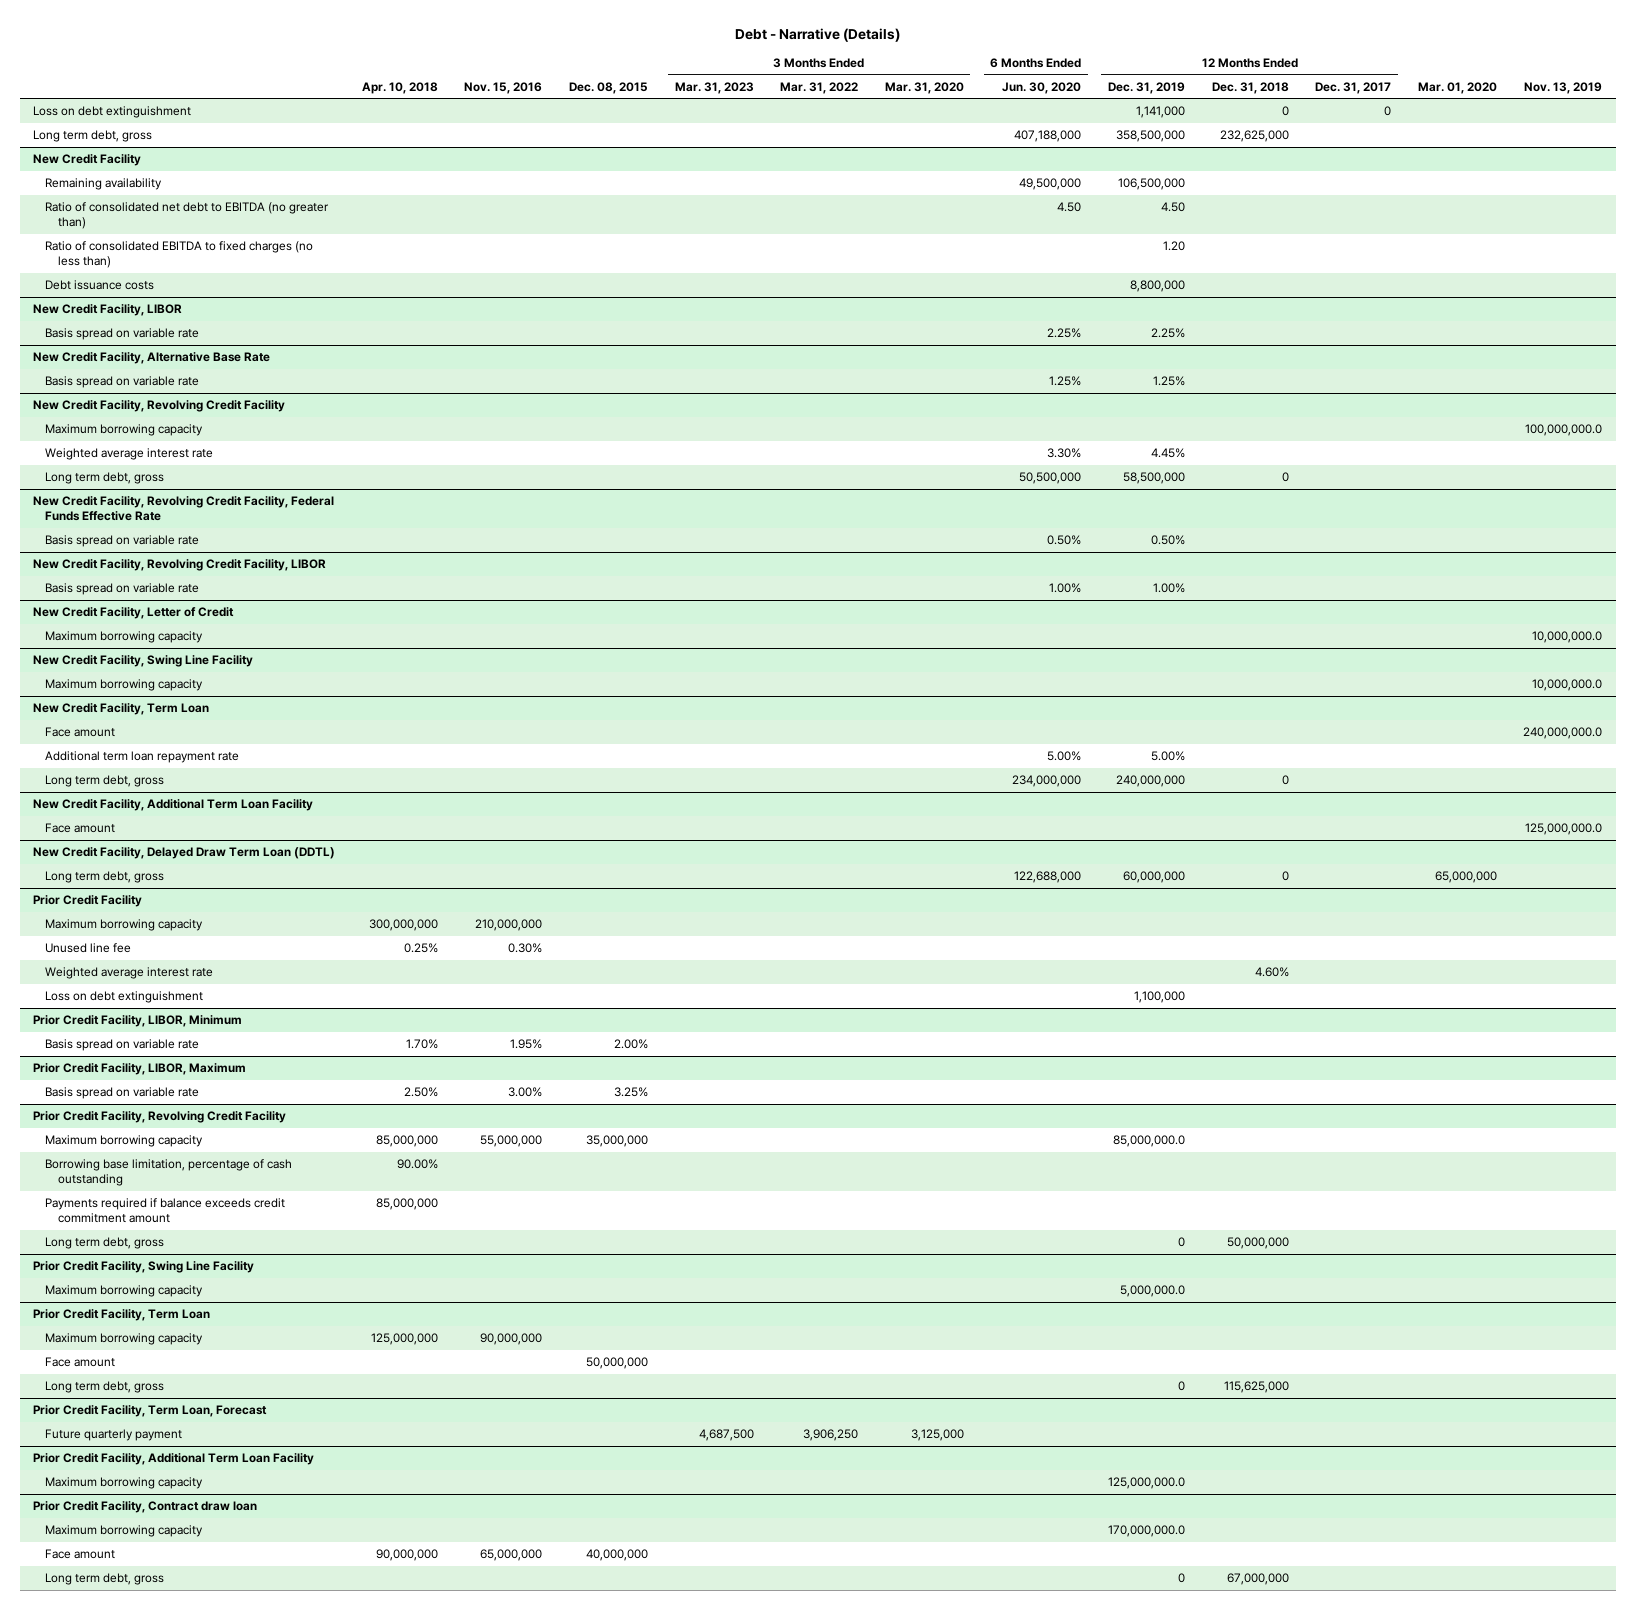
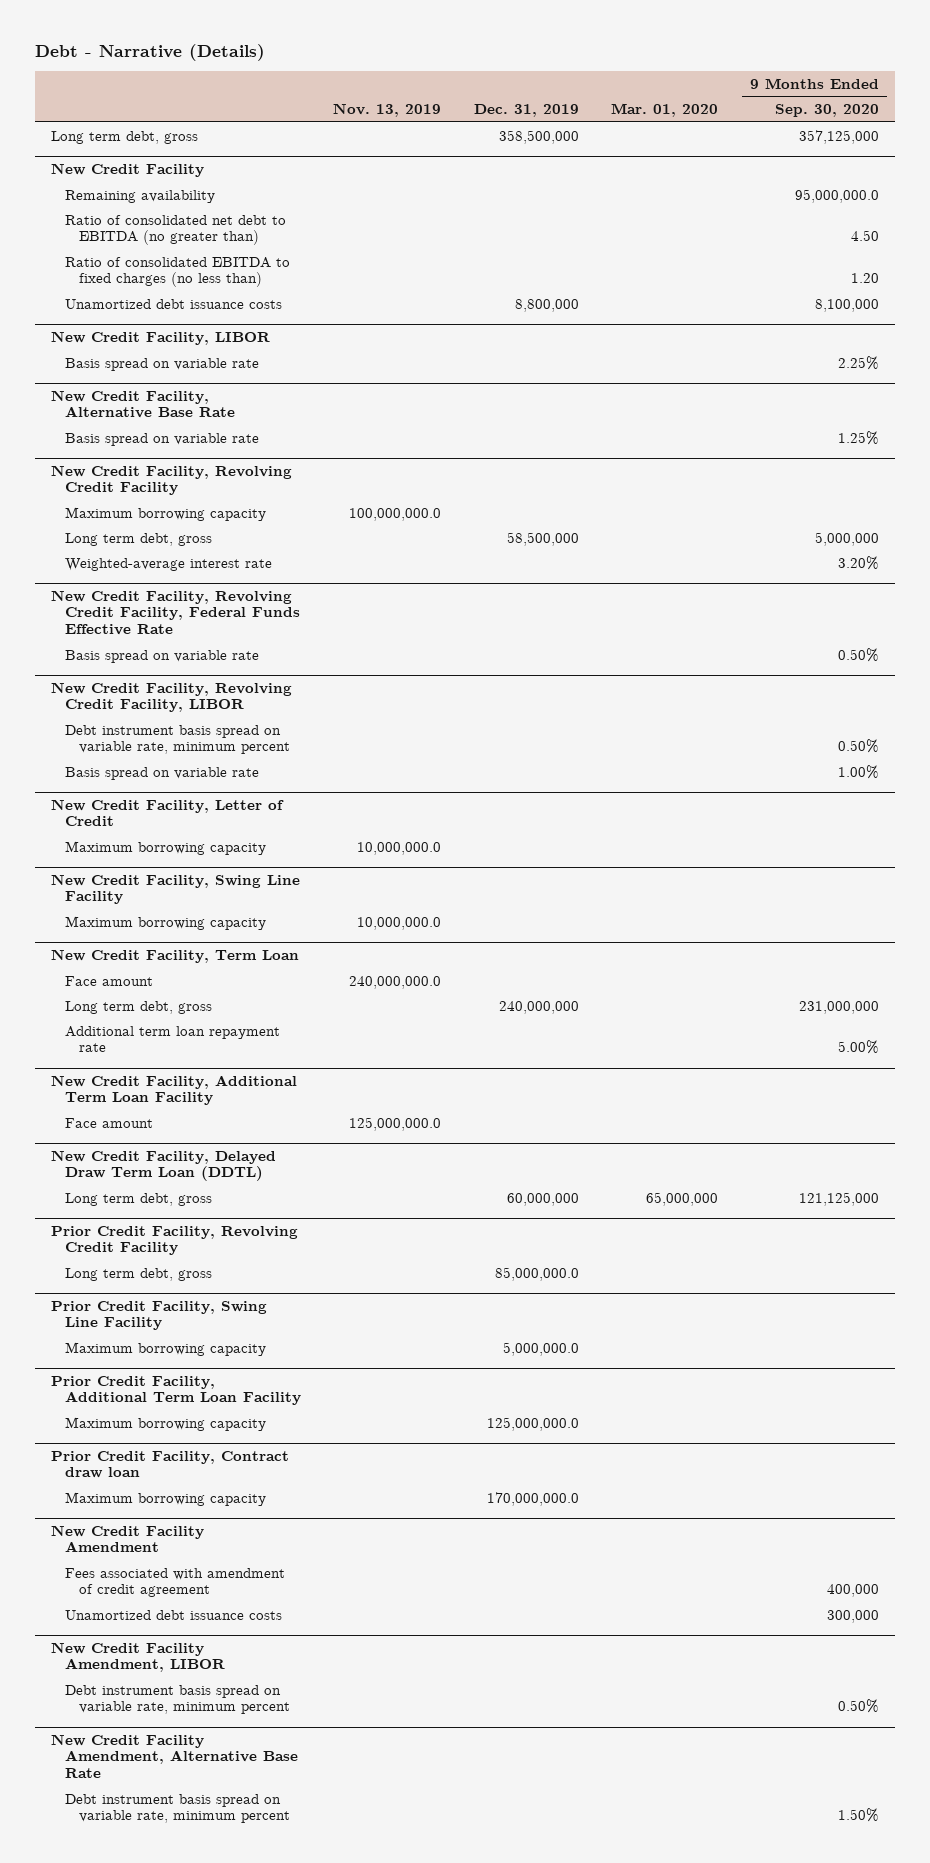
- | Apr. 10, 2018 | Nov. 15, 2016 | Dec. 08, 2015 | 3 Months Ended Mar. 31, 2023 | 3 Months Ended Mar. 31, 2022 | 3 Months Ended Mar. 31, 2020 | 6 Months Ended Jun. 30, 2020 | 12 Months Ended Dec. 31, 2019 | 12 Months Ended Dec. 31, 2018 | 12 Months Ended Dec. 31, 2017 | Mar. 01, 2020 | Nov. 13, 2019
+ | Nov. 13, 2019 | Dec. 31, 2019 | Mar. 01, 2020 | 9 Months Ended Sep. 30, 2020
- Loss on debt extinguishment | | | | | | | | 1,141,000 | 0 | 0 | |
@ New Credit Facility
- Debt issuance costs | | | | | | | | 8,800,000 | | | |
+ Unamortized debt issuance costs | | 8,800,000 | | 8,100,000
@ New Credit Facility, Revolving Credit Facility
- Weighted average interest rate | | | | | | | 3.30% | 4.45% | | | |
+ Weighted-average interest rate | | | | 3.20%
@ New Credit Facility, Revolving Credit Facility, LIBOR
+ Debt instrument basis spread on variable rate, minimum percent | | | | 0.50%
@ New Credit Facility, Term Loan
moved down: Additional term loan repayment rate | | | | 5.00%
- Prior Credit Facility
- Maximum borrowing capacity | 300,000,000 | 210,000,000 | | | | | | | | | |
- Unused line fee | 0.25% | 0.30% | | | | | | | | | |
- Weighted average interest rate | | | | | | | | | 4.60% | | |
- Loss on debt extinguishment | | | | | | | | 1,100,000 | | | |
- Prior Credit Facility, LIBOR, Minimum
- Basis spread on variable rate | 1.70% | 1.95% | 2.00% | | | | | | | | |
- Prior Credit Facility, LIBOR, Maximum
- Basis spread on variable rate | 2.50% | 3.00% | 3.25% | | | | | | | | |
@ Prior Credit Facility, Revolving Credit Facility
- Maximum borrowing capacity | 85,000,000 | 55,000,000 | 35,000,000 | | | | | 85,000,000.0 | | | |
- Borrowing base limitation, percentage of cash outstanding | 90.00% | | | | | | | | | | |
- Payments required if balance exceeds credit commitment amount | 85,000,000 | | | | | | | | | | |
- Prior Credit Facility, Term Loan
- Maximum borrowing capacity | 125,000,000 | 90,000,000 | | | | | | | | | |
- Face amount | | | 50,000,000 | | | | | | | | |
- Long term debt, gross | | | | | | | | 0 | 115,625,000 | | |
- Prior Credit Facility, Term Loan, Forecast
- Future quarterly payment | | | | 4,687,500 | 3,906,250 | 3,125,000 | | | | | |
@ Prior Credit Facility, Contract draw loan
- Face amount | 90,000,000 | 65,000,000 | 40,000,000 | | | | | | | | |
- Long term debt, gross | | | | | | | | 0 | 67,000,000 | | |
+ New Credit Facility Amendment
+ Fees associated with amendment of credit agreement | | | | 400,000
+ Unamortized debt issuance costs | | | | 300,000
+ New Credit Facility Amendment, LIBOR
+ Debt instrument basis spread on variable rate, minimum percent | | | | 0.50%
+ New Credit Facility Amendment, Alternative Base Rate
+ Debt instrument basis spread on variable rate, minimum percent | | | | 1.50%

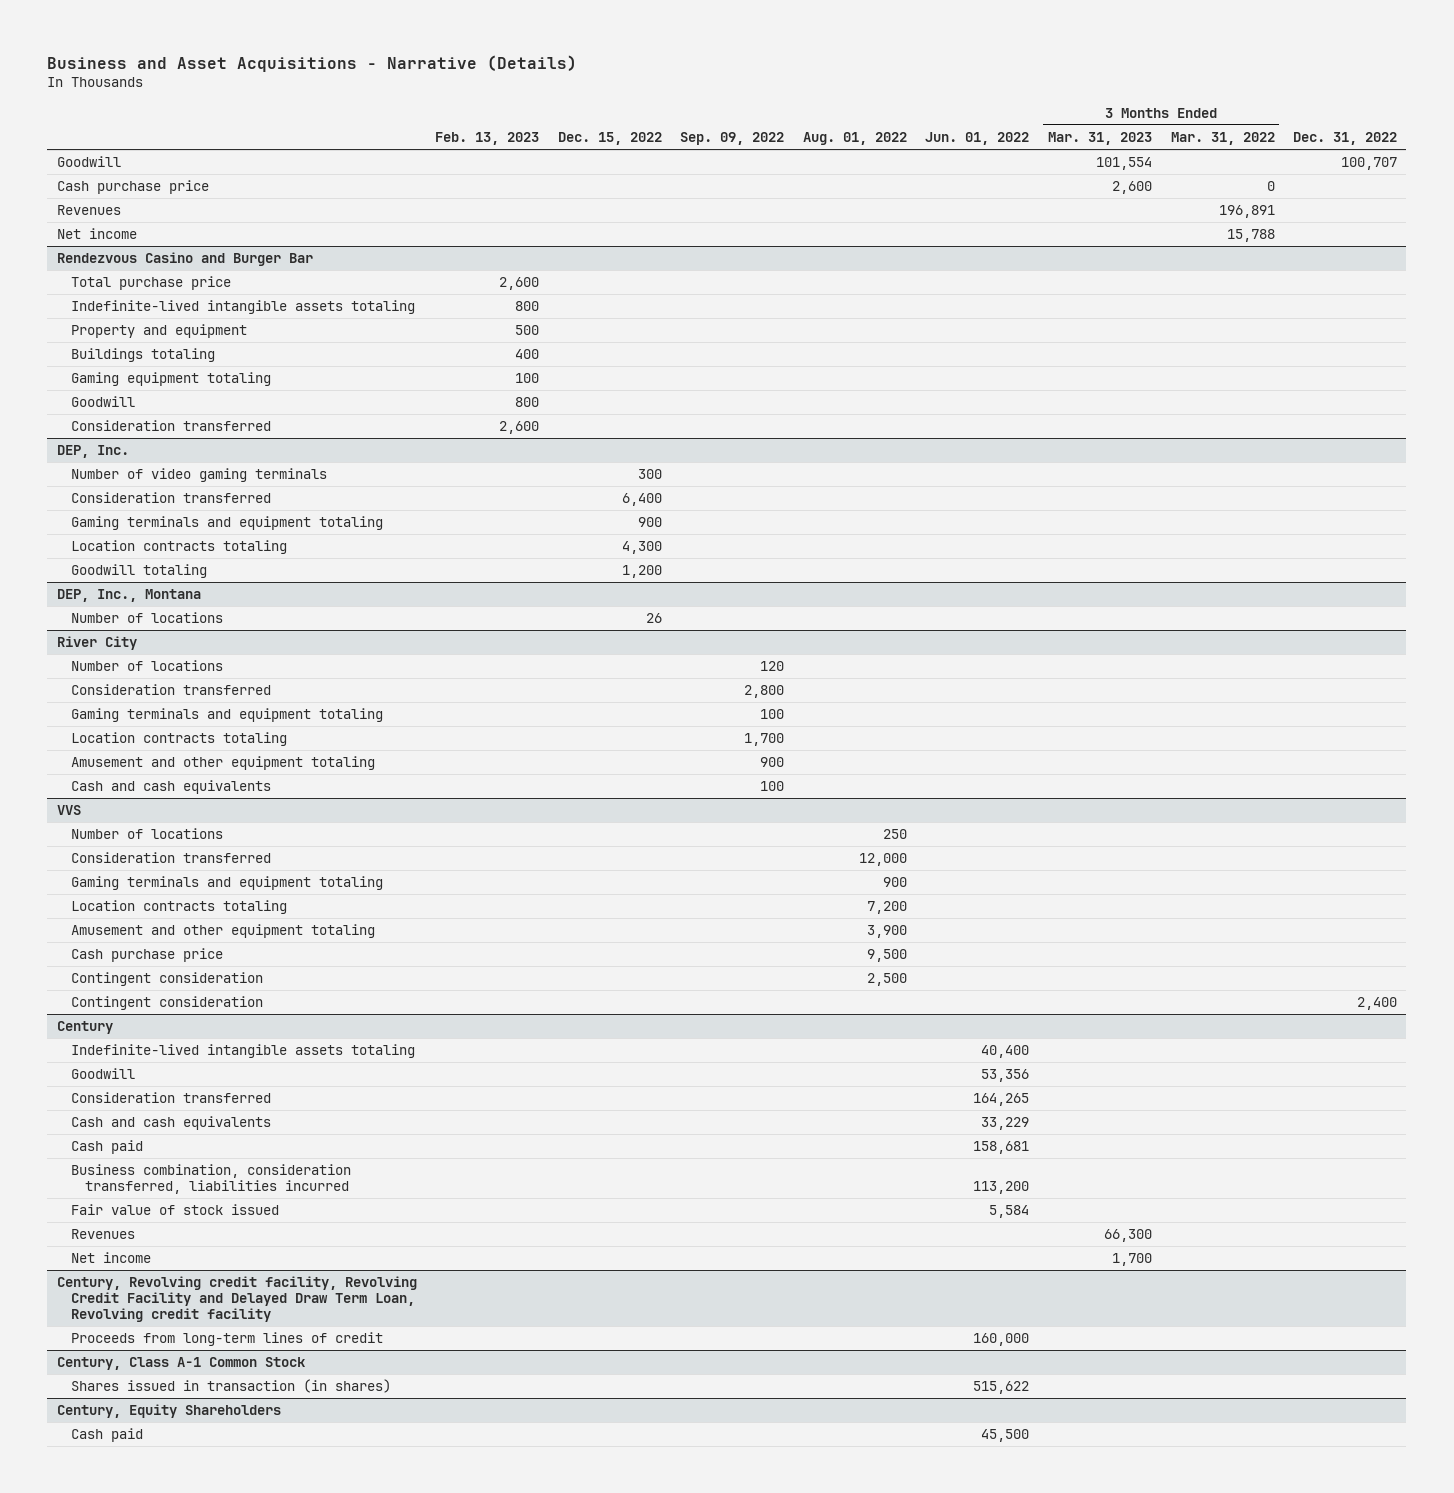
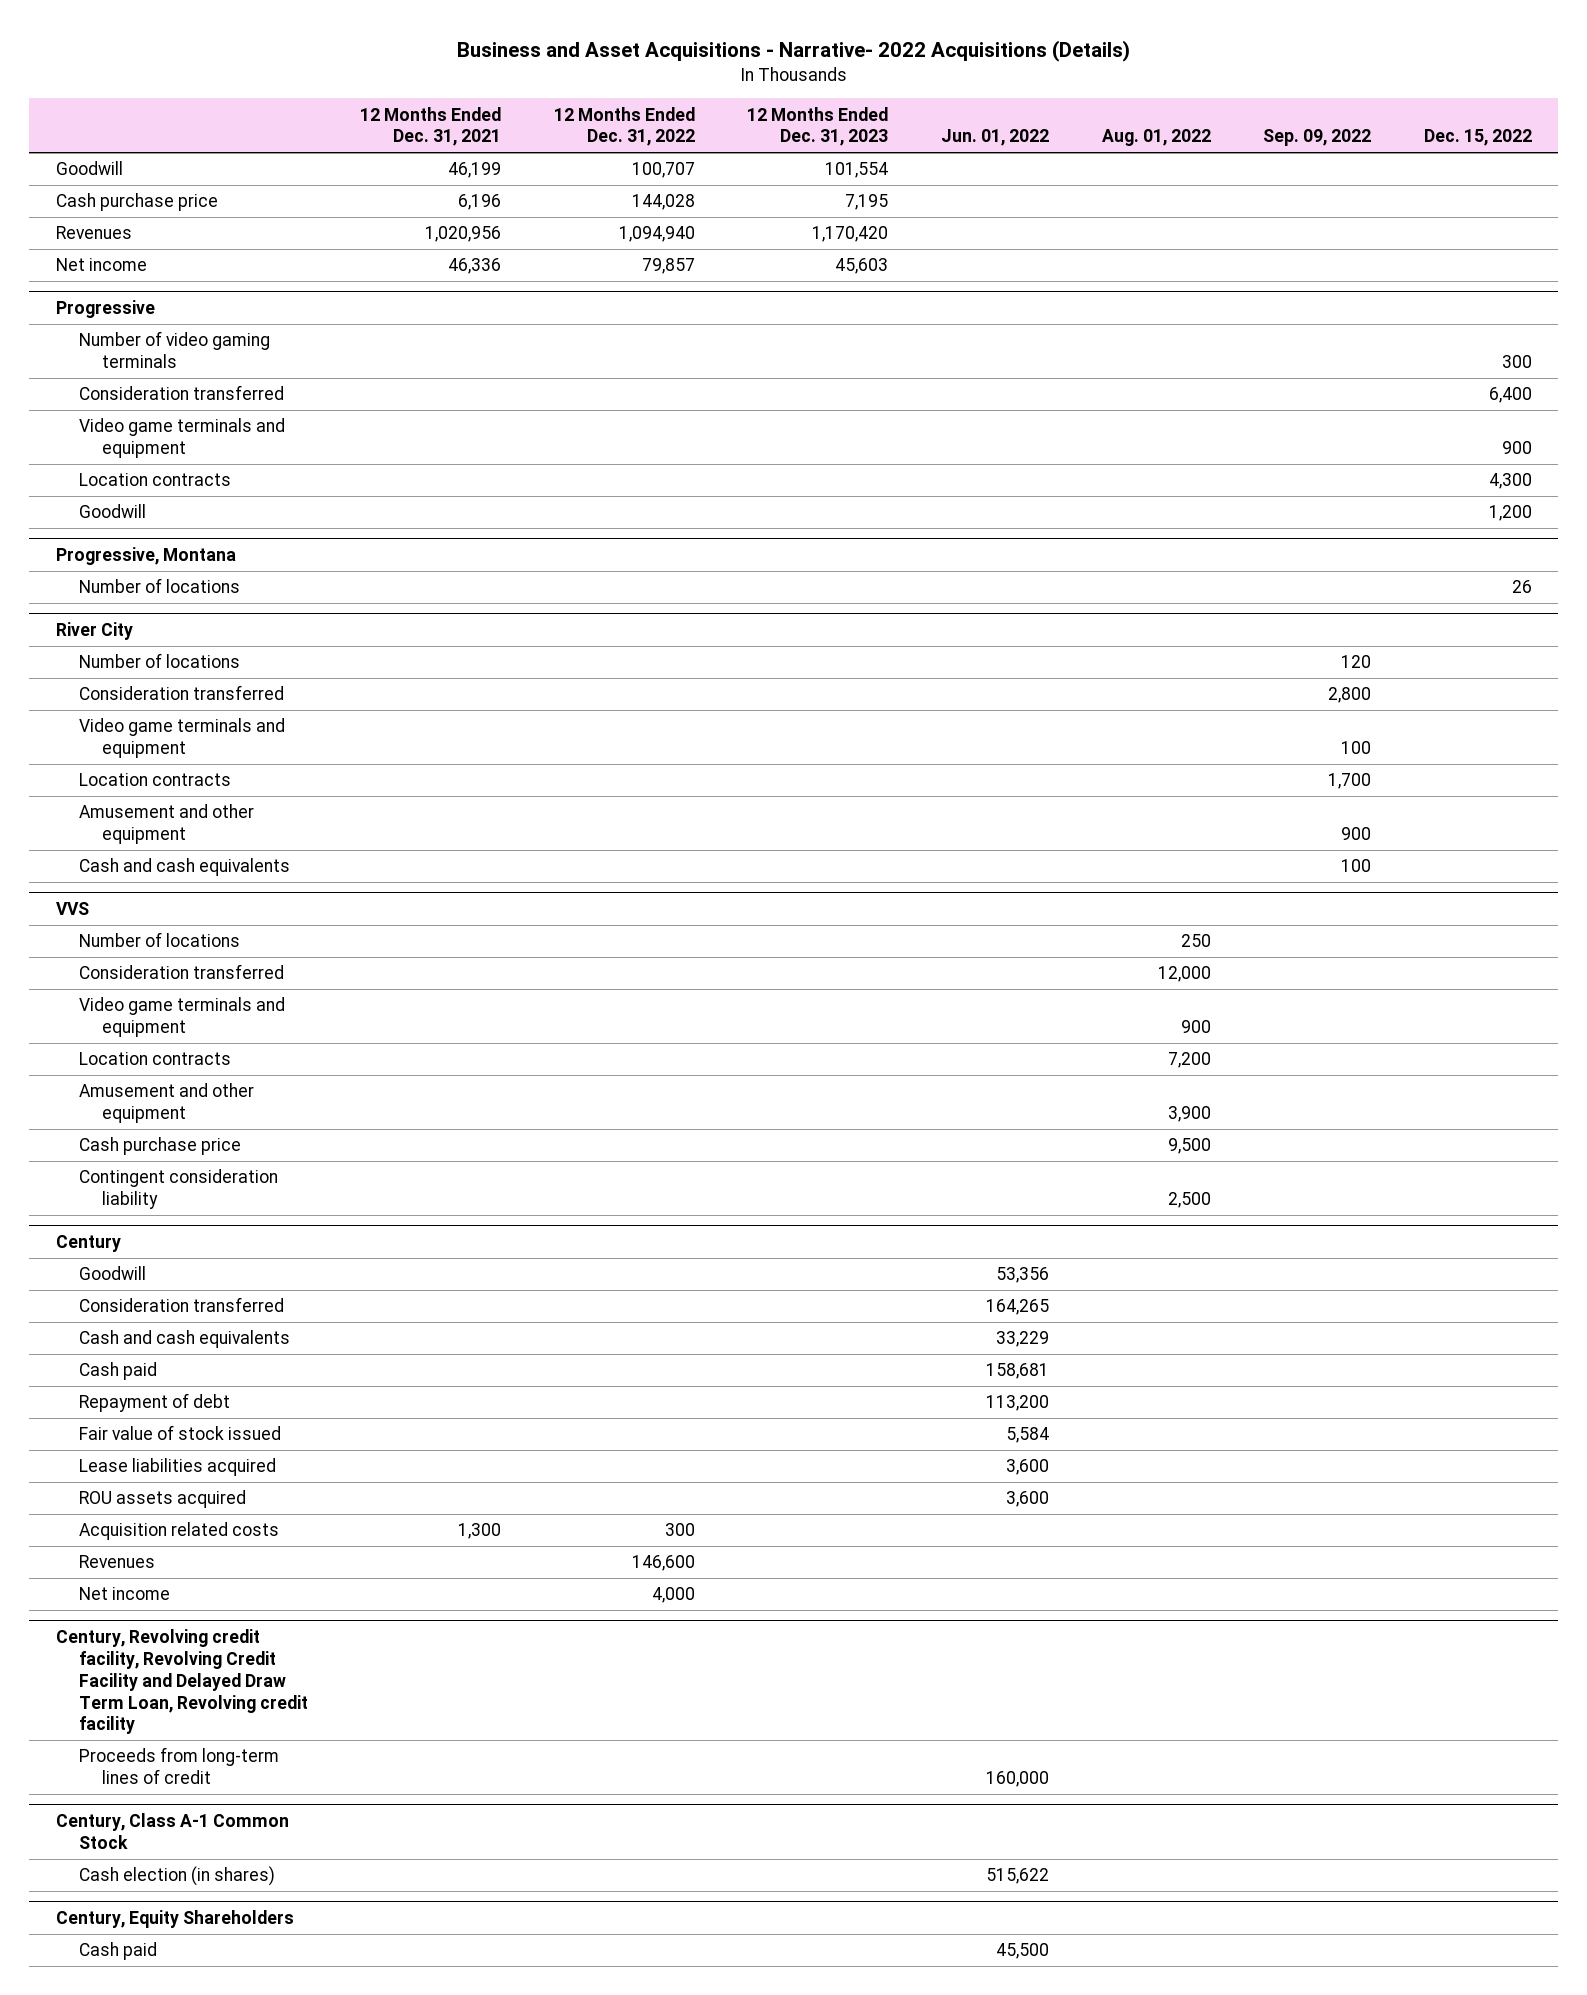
- Business and Asset Acquisitions - Narrative (Details)
+ Business and Asset Acquisitions - Narrative- 2022 Acquisitions (Details)
- | Feb. 13, 2023 | Dec. 15, 2022 | Sep. 09, 2022 | Aug. 01, 2022 | Jun. 01, 2022 | 3 Months Ended Mar. 31, 2023 | 3 Months Ended Mar. 31, 2022 | Dec. 31, 2022
+ | 12 Months Ended Dec. 31, 2021 | 12 Months Ended Dec. 31, 2022 | 12 Months Ended Dec. 31, 2023 | Jun. 01, 2022 | Aug. 01, 2022 | Sep. 09, 2022 | Dec. 15, 2022
- Rendezvous Casino and Burger Bar
- Total purchase price | 2,600 | | | | | | |
- Indefinite-lived intangible assets totaling | 800 | | | | | | |
- Property and equipment | 500 | | | | | | |
- Buildings totaling | 400 | | | | | | |
- Gaming equipment totaling | 100 | | | | | | |
- Goodwill | 800 | | | | | | |
- Consideration transferred | 2,600 | | | | | | |
- DEP, Inc.
+ Progressive
- Gaming terminals and equipment totaling | | 900 | | | | | |
- Location contracts totaling | | 4,300 | | | | | |
- Goodwill totaling | | 1,200 | | | | | |
- DEP, Inc., Montana
+ Video game terminals and equipment | | | | | | | 900
+ Location contracts | | | | | | | 4,300
+ Goodwill | | | | | | | 1,200
+ Progressive, Montana
@ River City
- Gaming terminals and equipment totaling | | | 100 | | | | |
- Location contracts totaling | | | 1,700 | | | | |
- Amusement and other equipment totaling | | | 900 | | | | |
+ Video game terminals and equipment | | | | | | 100 |
+ Location contracts | | | | | | 1,700 |
+ Amusement and other equipment | | | | | | 900 |
@ VVS
- Gaming terminals and equipment totaling | | | | 900 | | | |
- Location contracts totaling | | | | 7,200 | | | |
- Amusement and other equipment totaling | | | | 3,900 | | | |
+ Video game terminals and equipment | | | | | 900 | |
+ Location contracts | | | | | 7,200 | |
+ Amusement and other equipment | | | | | 3,900 | |
- Contingent consideration | | | | 2,500 | | | |
- Contingent consideration | | | | | | | | 2,400
+ Contingent consideration liability | | | | | 2,500 | |
@ Century
- Indefinite-lived intangible assets totaling | | | | | 40,400 | | |
- Business combination, consideration transferred, liabilities incurred | | | | | 113,200 | | |
+ Repayment of debt | | | | 113,200 | | |
+ Lease liabilities acquired | | | | 3,600 | | |
+ ROU assets acquired | | | | 3,600 | | |
+ Acquisition related costs | 1,300 | 300 | | | | |
@ Century, Class A-1 Common Stock
- Shares issued in transaction (in shares) | | | | | 515,622 | | |
+ Cash election (in shares) | | | | 515,622 | | |

